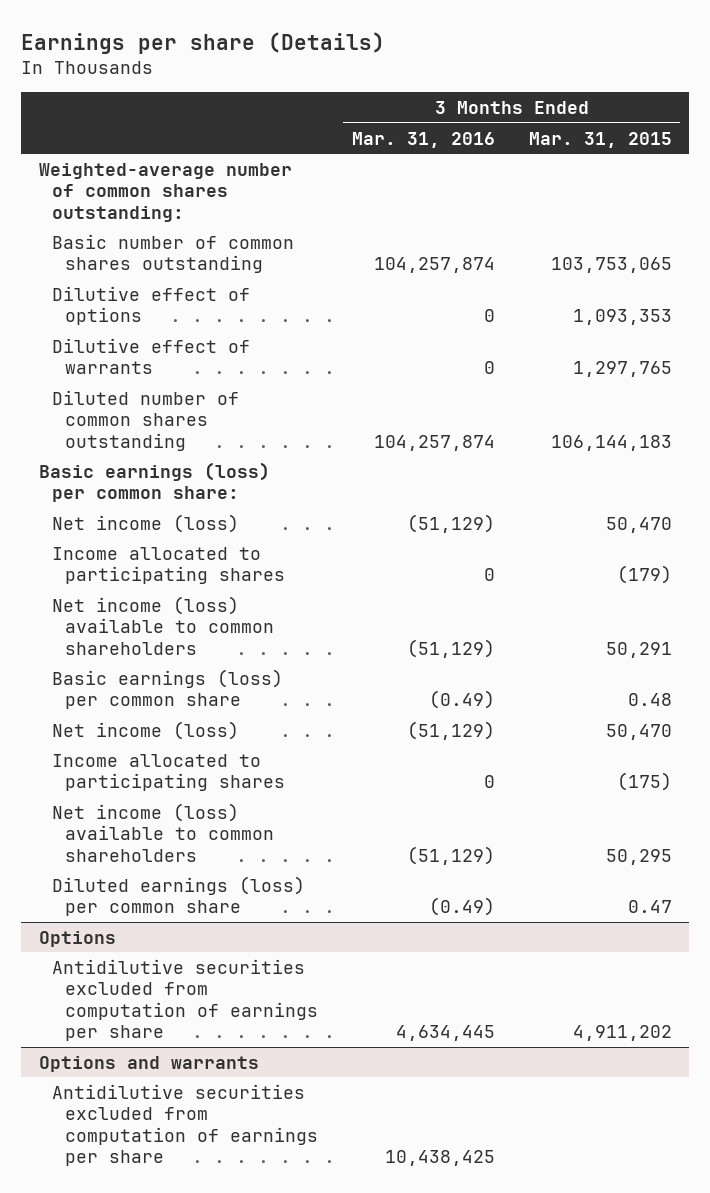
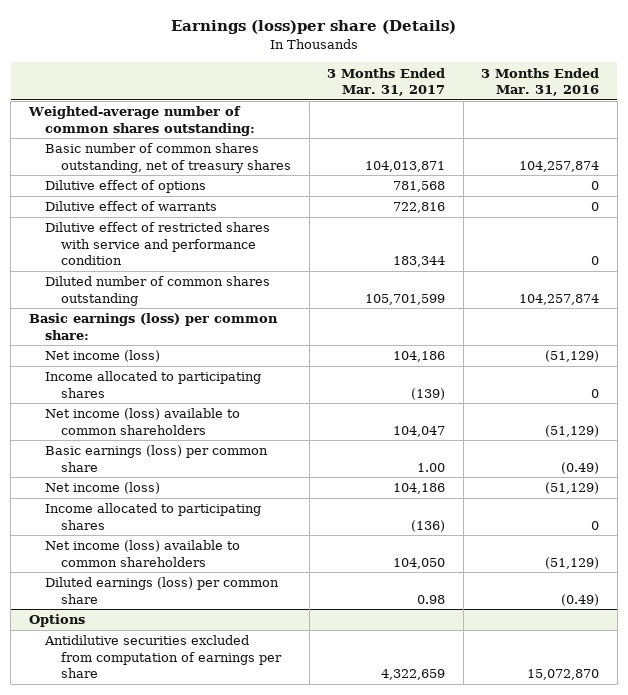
- Earnings per share (Details)
+ Earnings (loss)per share (Details)
- | 3 Months Ended Mar. 31, 2016 | 3 Months Ended Mar. 31, 2015
+ | 3 Months Ended Mar. 31, 2017 | 3 Months Ended Mar. 31, 2016
- Basic number of common shares outstanding | 104,257,874 | 103,753,065
+ Basic number of common shares outstanding, net of treasury shares | 104,013,871 | 104,257,874
+ Dilutive effect of restricted shares with service and performance condition | 183,344 | 0
@ Options
- Antidilutive securities excluded from computation of earnings per share | 4,634,445 | 4,911,202
- Options and warrants
- Antidilutive securities excluded from computation of earnings per share | 10,438,425 |
@ Options
+ Antidilutive securities excluded from computation of earnings per share | 4,322,659 | 15,072,870

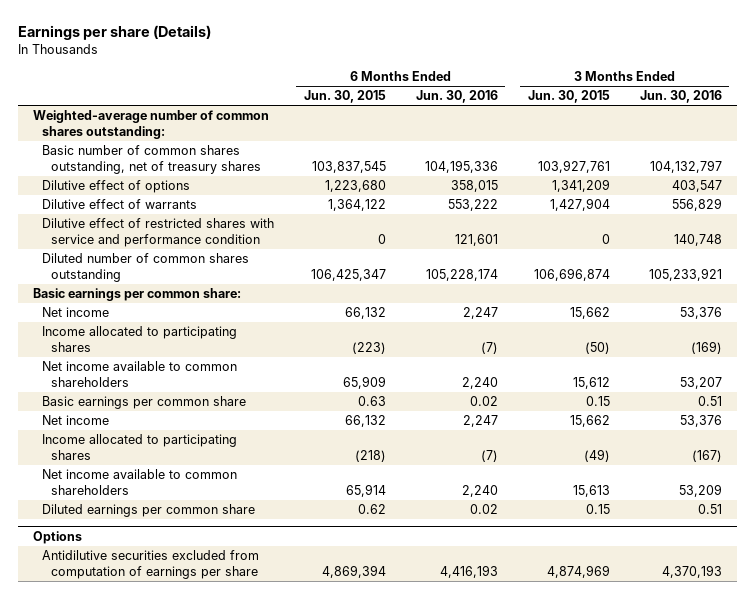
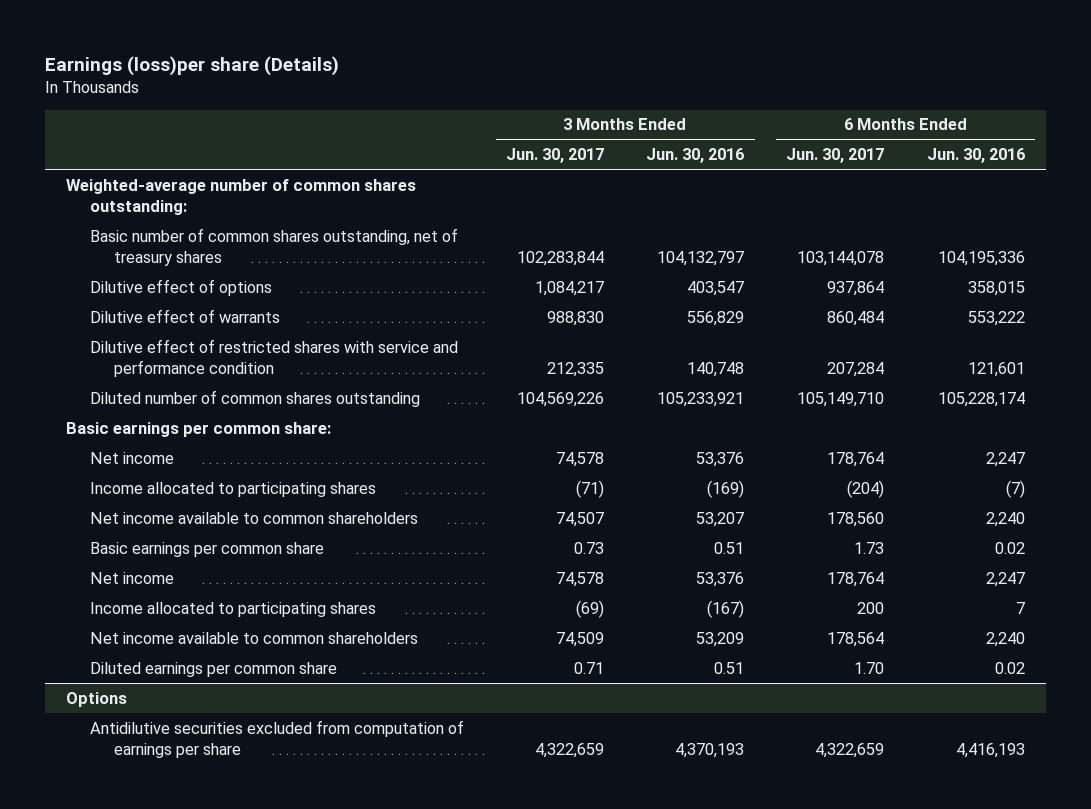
- Earnings per share (Details)
+ Earnings (loss)per share (Details)
- | 6 Months Ended Jun. 30, 2015 | 6 Months Ended Jun. 30, 2016 | 3 Months Ended Jun. 30, 2015 | 3 Months Ended Jun. 30, 2016
+ | 3 Months Ended Jun. 30, 2017 | 3 Months Ended Jun. 30, 2016 | 6 Months Ended Jun. 30, 2017 | 6 Months Ended Jun. 30, 2016
- Income allocated to participating shares | (218) | (7) | (49) | (167)
+ Income allocated to participating shares | (69) | (167) | 200 | 7

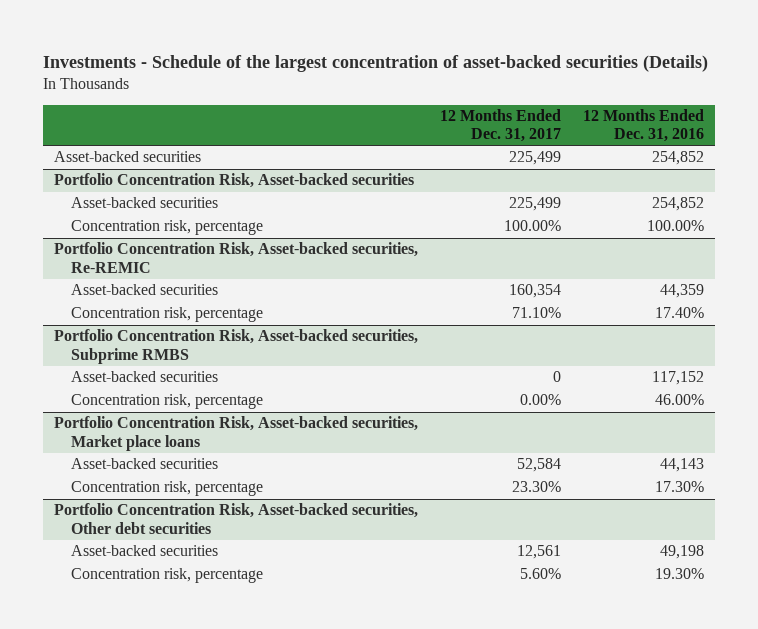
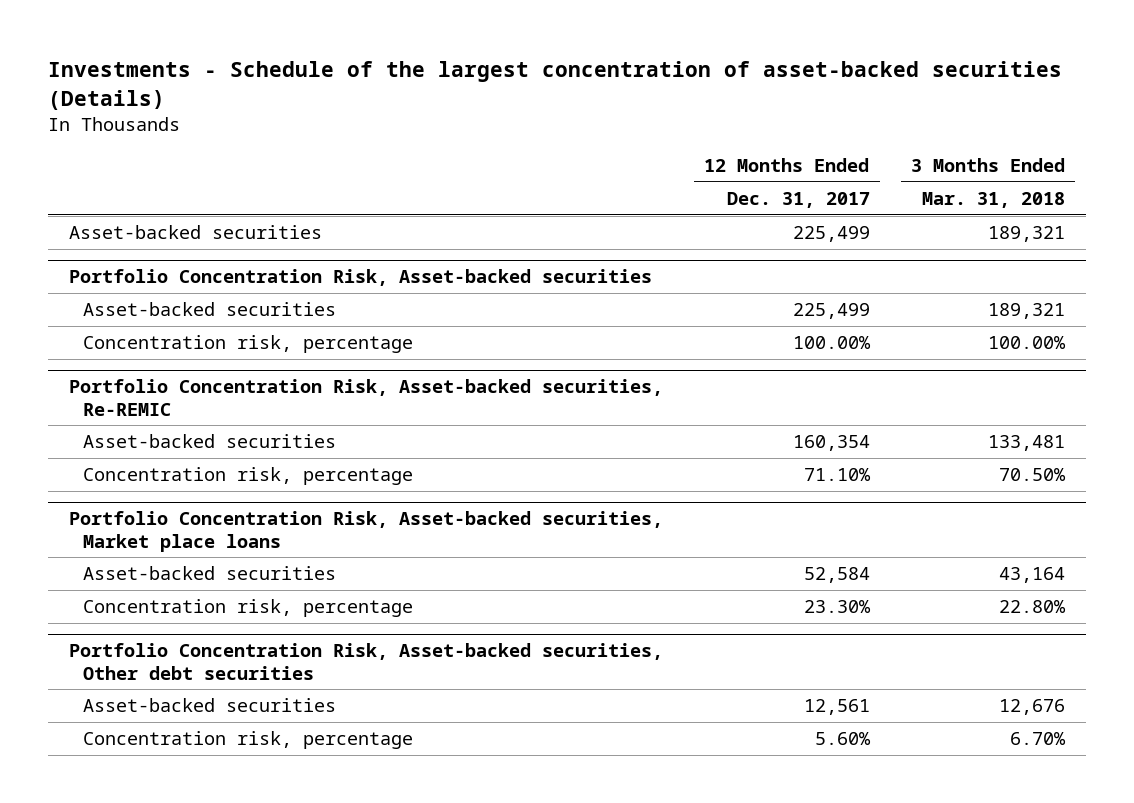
- | 12 Months Ended Dec. 31, 2017 | 12 Months Ended Dec. 31, 2016
+ | 12 Months Ended Dec. 31, 2017 | 3 Months Ended Mar. 31, 2018
- Portfolio Concentration Risk, Asset-backed securities, Subprime RMBS
- Asset-backed securities | 0 | 117,152
- Concentration risk, percentage | 0.00% | 46.00%

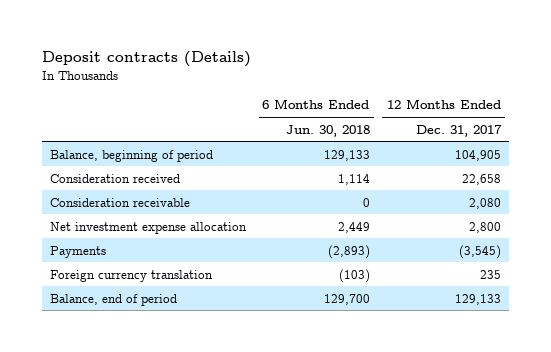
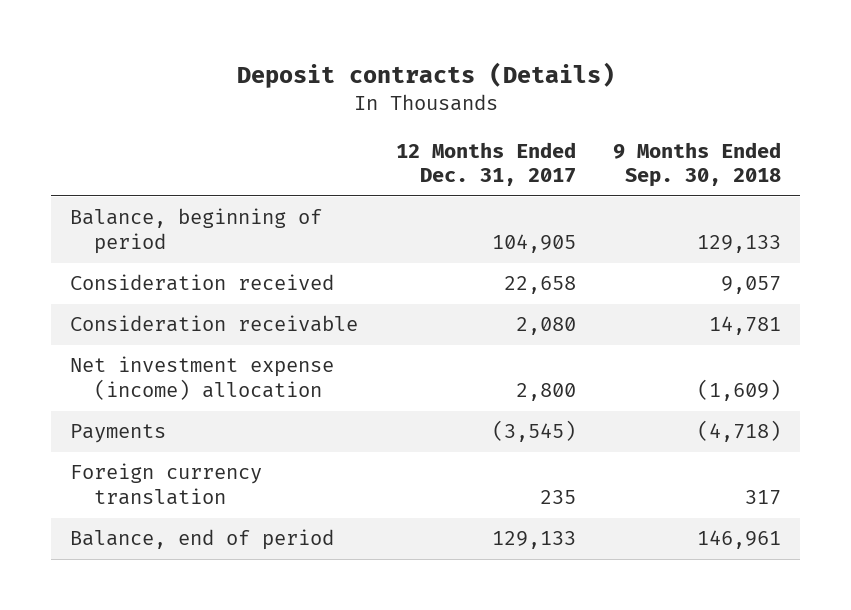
- | 6 Months Ended Jun. 30, 2018 | 12 Months Ended Dec. 31, 2017
+ | 12 Months Ended Dec. 31, 2017 | 9 Months Ended Sep. 30, 2018
- Net investment expense allocation | 2,449 | 2,800
+ Net investment expense (income) allocation | 2,800 | (1,609)

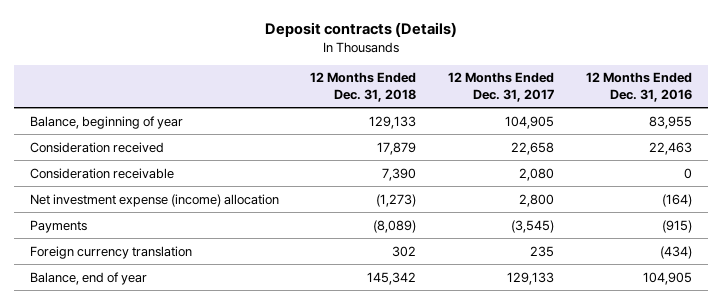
- | 12 Months Ended Dec. 31, 2017 | 9 Months Ended Sep. 30, 2018
+ | 12 Months Ended Dec. 31, 2018 | 12 Months Ended Dec. 31, 2017 | 12 Months Ended Dec. 31, 2016
- Balance, beginning of period | 104,905 | 129,133
+ Balance, beginning of year | 129,133 | 104,905 | 83,955
- Balance, end of period | 129,133 | 146,961
+ Balance, end of year | 145,342 | 129,133 | 104,905

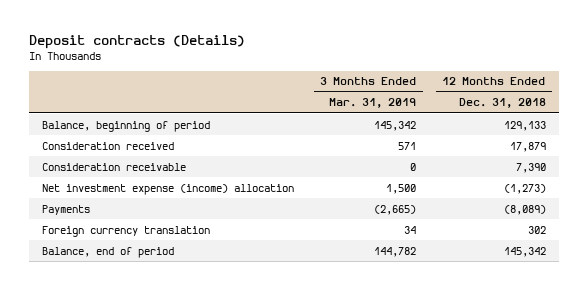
- | 12 Months Ended Dec. 31, 2018 | 12 Months Ended Dec. 31, 2017 | 12 Months Ended Dec. 31, 2016
+ | 3 Months Ended Mar. 31, 2019 | 12 Months Ended Dec. 31, 2018
- Balance, beginning of year | 129,133 | 104,905 | 83,955
+ Balance, beginning of period | 145,342 | 129,133
- Balance, end of year | 145,342 | 129,133 | 104,905
+ Balance, end of period | 144,782 | 145,342

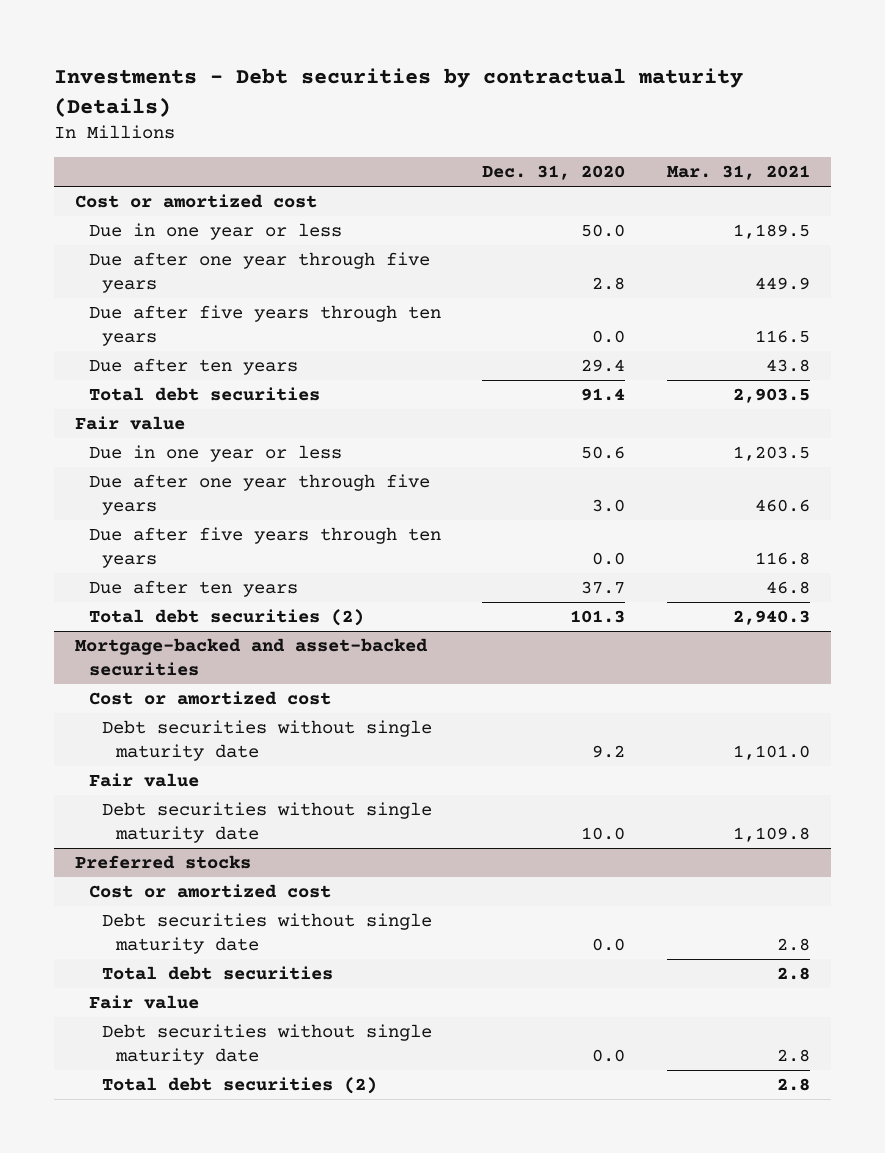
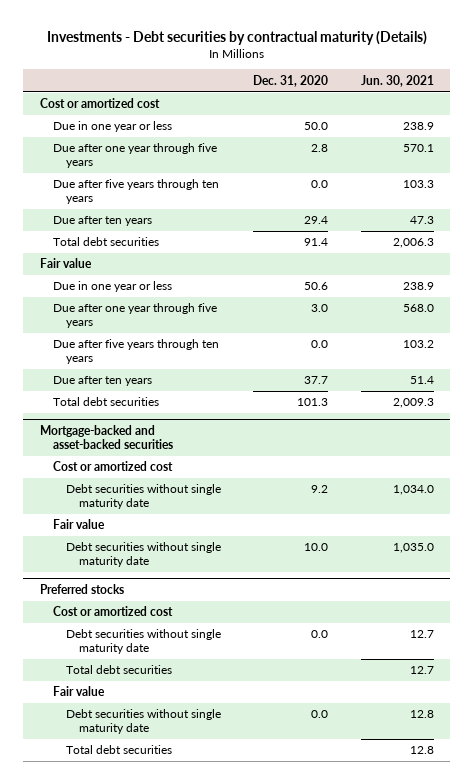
- | Dec. 31, 2020 | Mar. 31, 2021
+ | Dec. 31, 2020 | Jun. 30, 2021
- Total debt securities (2) | 101.3 | 2,940.3
+ Total debt securities | 101.3 | 2,009.3
@ Preferred stocks
- Total debt securities (2) | | 2.8
+ Total debt securities | | 12.8

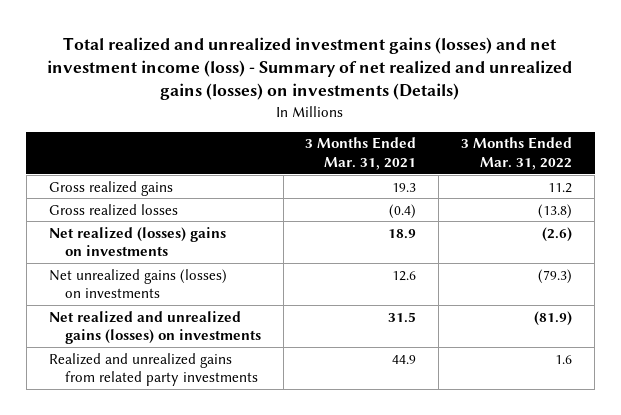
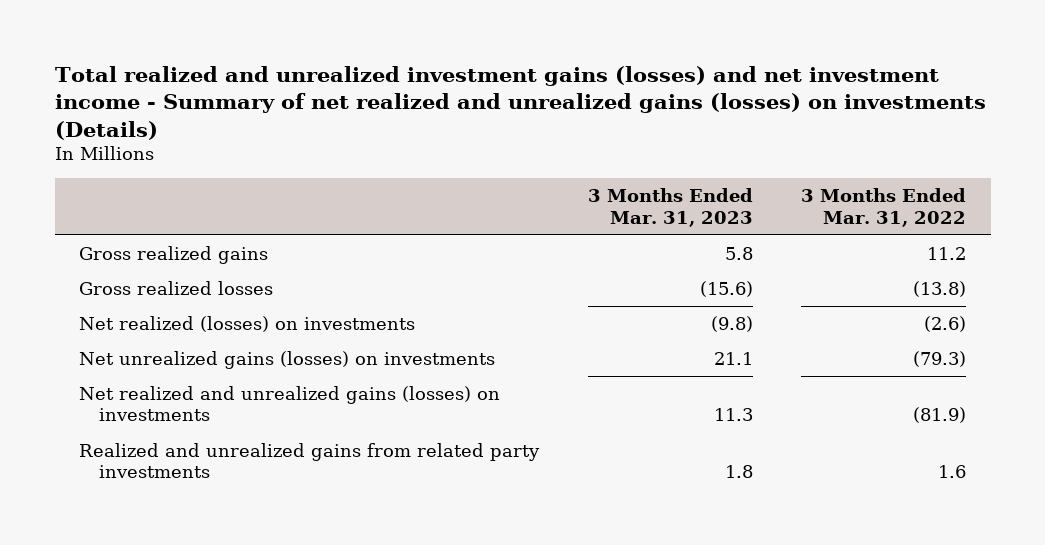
- Total realized and unrealized investment gains (losses) and net investment income (loss) - Summary of net realized and unrealized gains (losses) on investments (Details)
+ Total realized and unrealized investment gains (losses) and net investment income - Summary of net realized and unrealized gains (losses) on investments (Details)
- | 3 Months Ended Mar. 31, 2021 | 3 Months Ended Mar. 31, 2022
+ | 3 Months Ended Mar. 31, 2023 | 3 Months Ended Mar. 31, 2022
- Net realized (losses) gains on investments | 18.9 | (2.6)
+ Net realized (losses) on investments | (9.8) | (2.6)

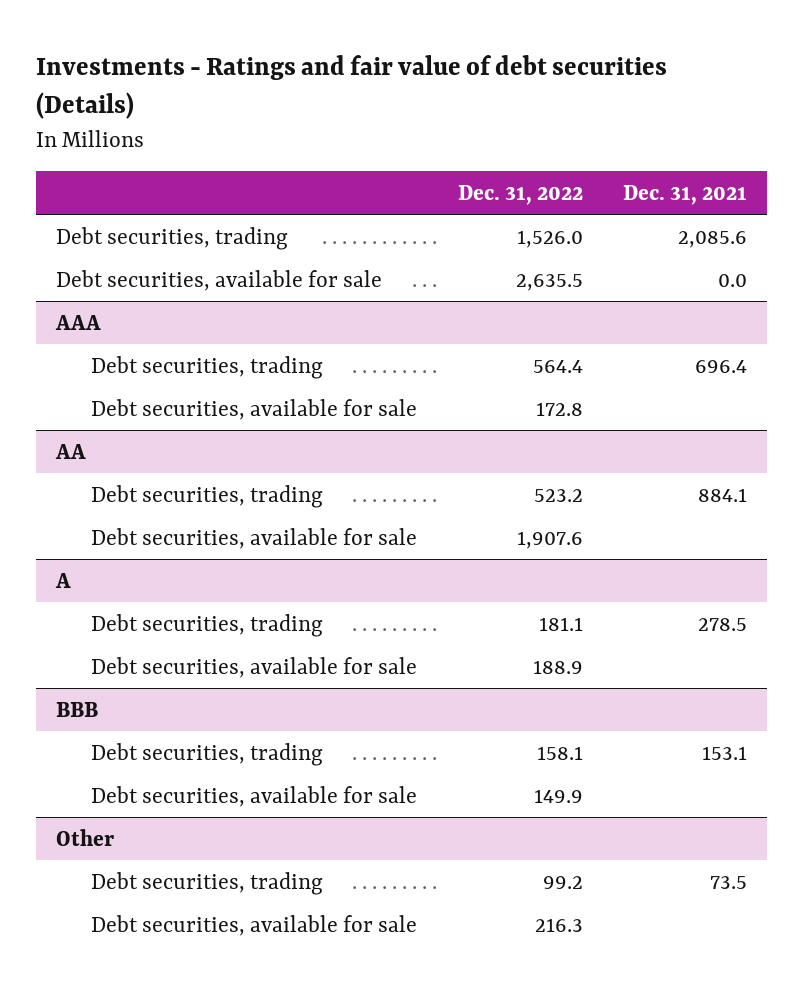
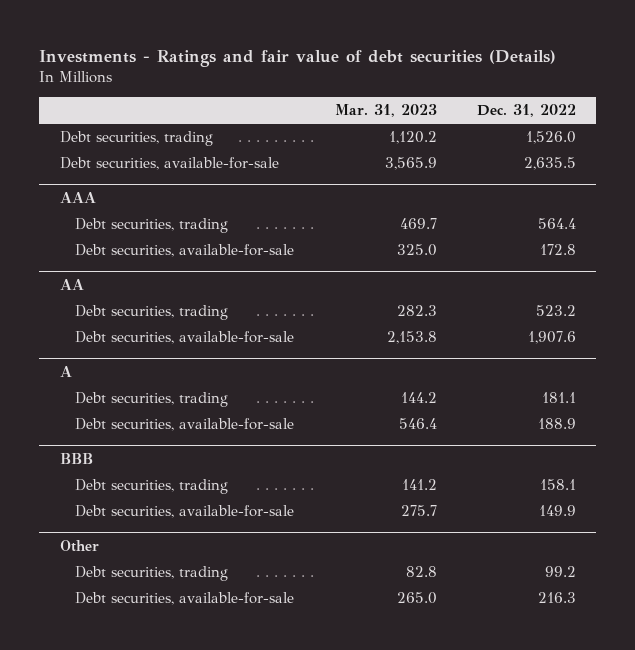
- | Dec. 31, 2022 | Dec. 31, 2021
+ | Mar. 31, 2023 | Dec. 31, 2022
- Debt securities, available for sale | 2,635.5 | 0.0
+ Debt securities, available-for-sale | 3,565.9 | 2,635.5
@ AAA
- Debt securities, available for sale | 172.8 |
+ Debt securities, available-for-sale | 325.0 | 172.8
@ AA
- Debt securities, available for sale | 1,907.6 |
+ Debt securities, available-for-sale | 2,153.8 | 1,907.6
@ A
- Debt securities, available for sale | 188.9 |
+ Debt securities, available-for-sale | 546.4 | 188.9
@ BBB
- Debt securities, available for sale | 149.9 |
+ Debt securities, available-for-sale | 275.7 | 149.9
@ Other
- Debt securities, available for sale | 216.3 |
+ Debt securities, available-for-sale | 265.0 | 216.3

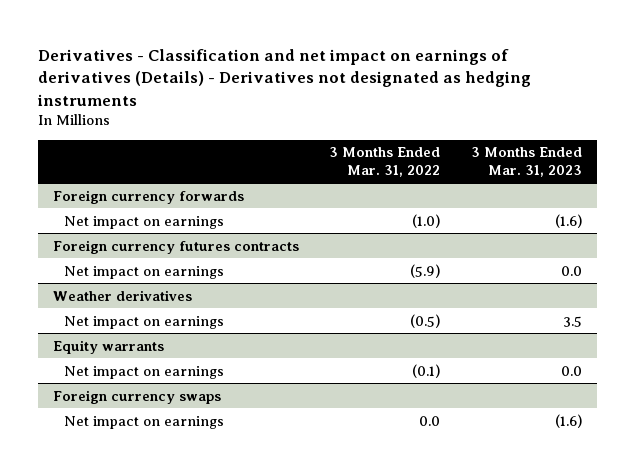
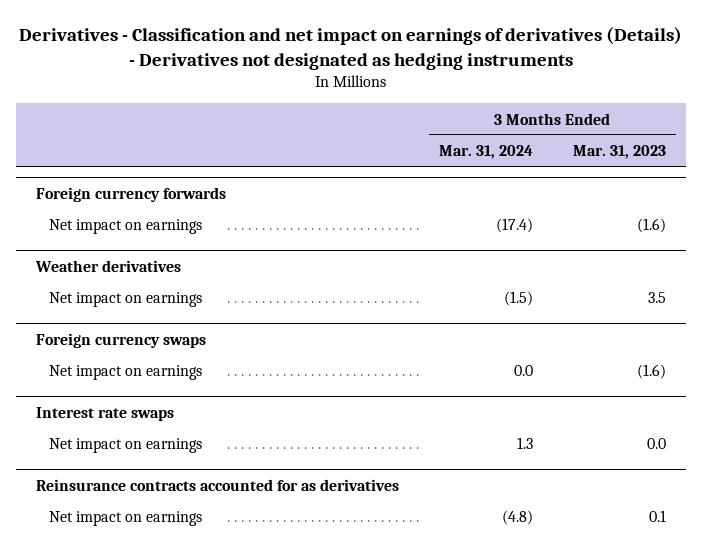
- | 3 Months Ended Mar. 31, 2022 | 3 Months Ended Mar. 31, 2023
+ | 3 Months Ended Mar. 31, 2024 | 3 Months Ended Mar. 31, 2023
- Foreign currency futures contracts
- Net impact on earnings | (5.9) | 0.0
- Equity warrants
- Net impact on earnings | (0.1) | 0.0
+ Interest rate swaps
+ Net impact on earnings | 1.3 | 0.0
+ Reinsurance contracts accounted for as derivatives
+ Net impact on earnings | (4.8) | 0.1

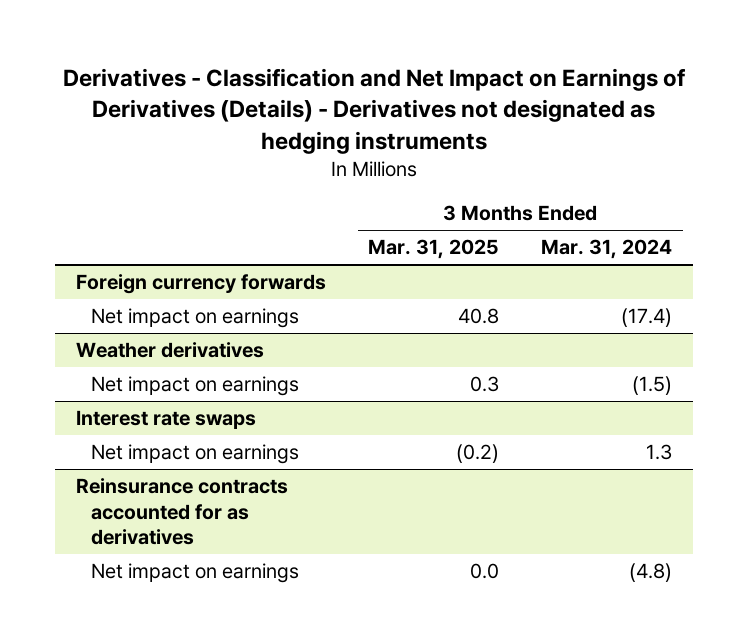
- Derivatives - Classification and net impact on earnings of derivatives (Details) - Derivatives not designated as hedging instruments
+ Derivatives - Classification and Net Impact on Earnings of Derivatives (Details) - Derivatives not designated as hedging instruments
- | 3 Months Ended Mar. 31, 2024 | 3 Months Ended Mar. 31, 2023
+ | 3 Months Ended Mar. 31, 2025 | 3 Months Ended Mar. 31, 2024
- Foreign currency swaps
- Net impact on earnings | 0.0 | (1.6)

